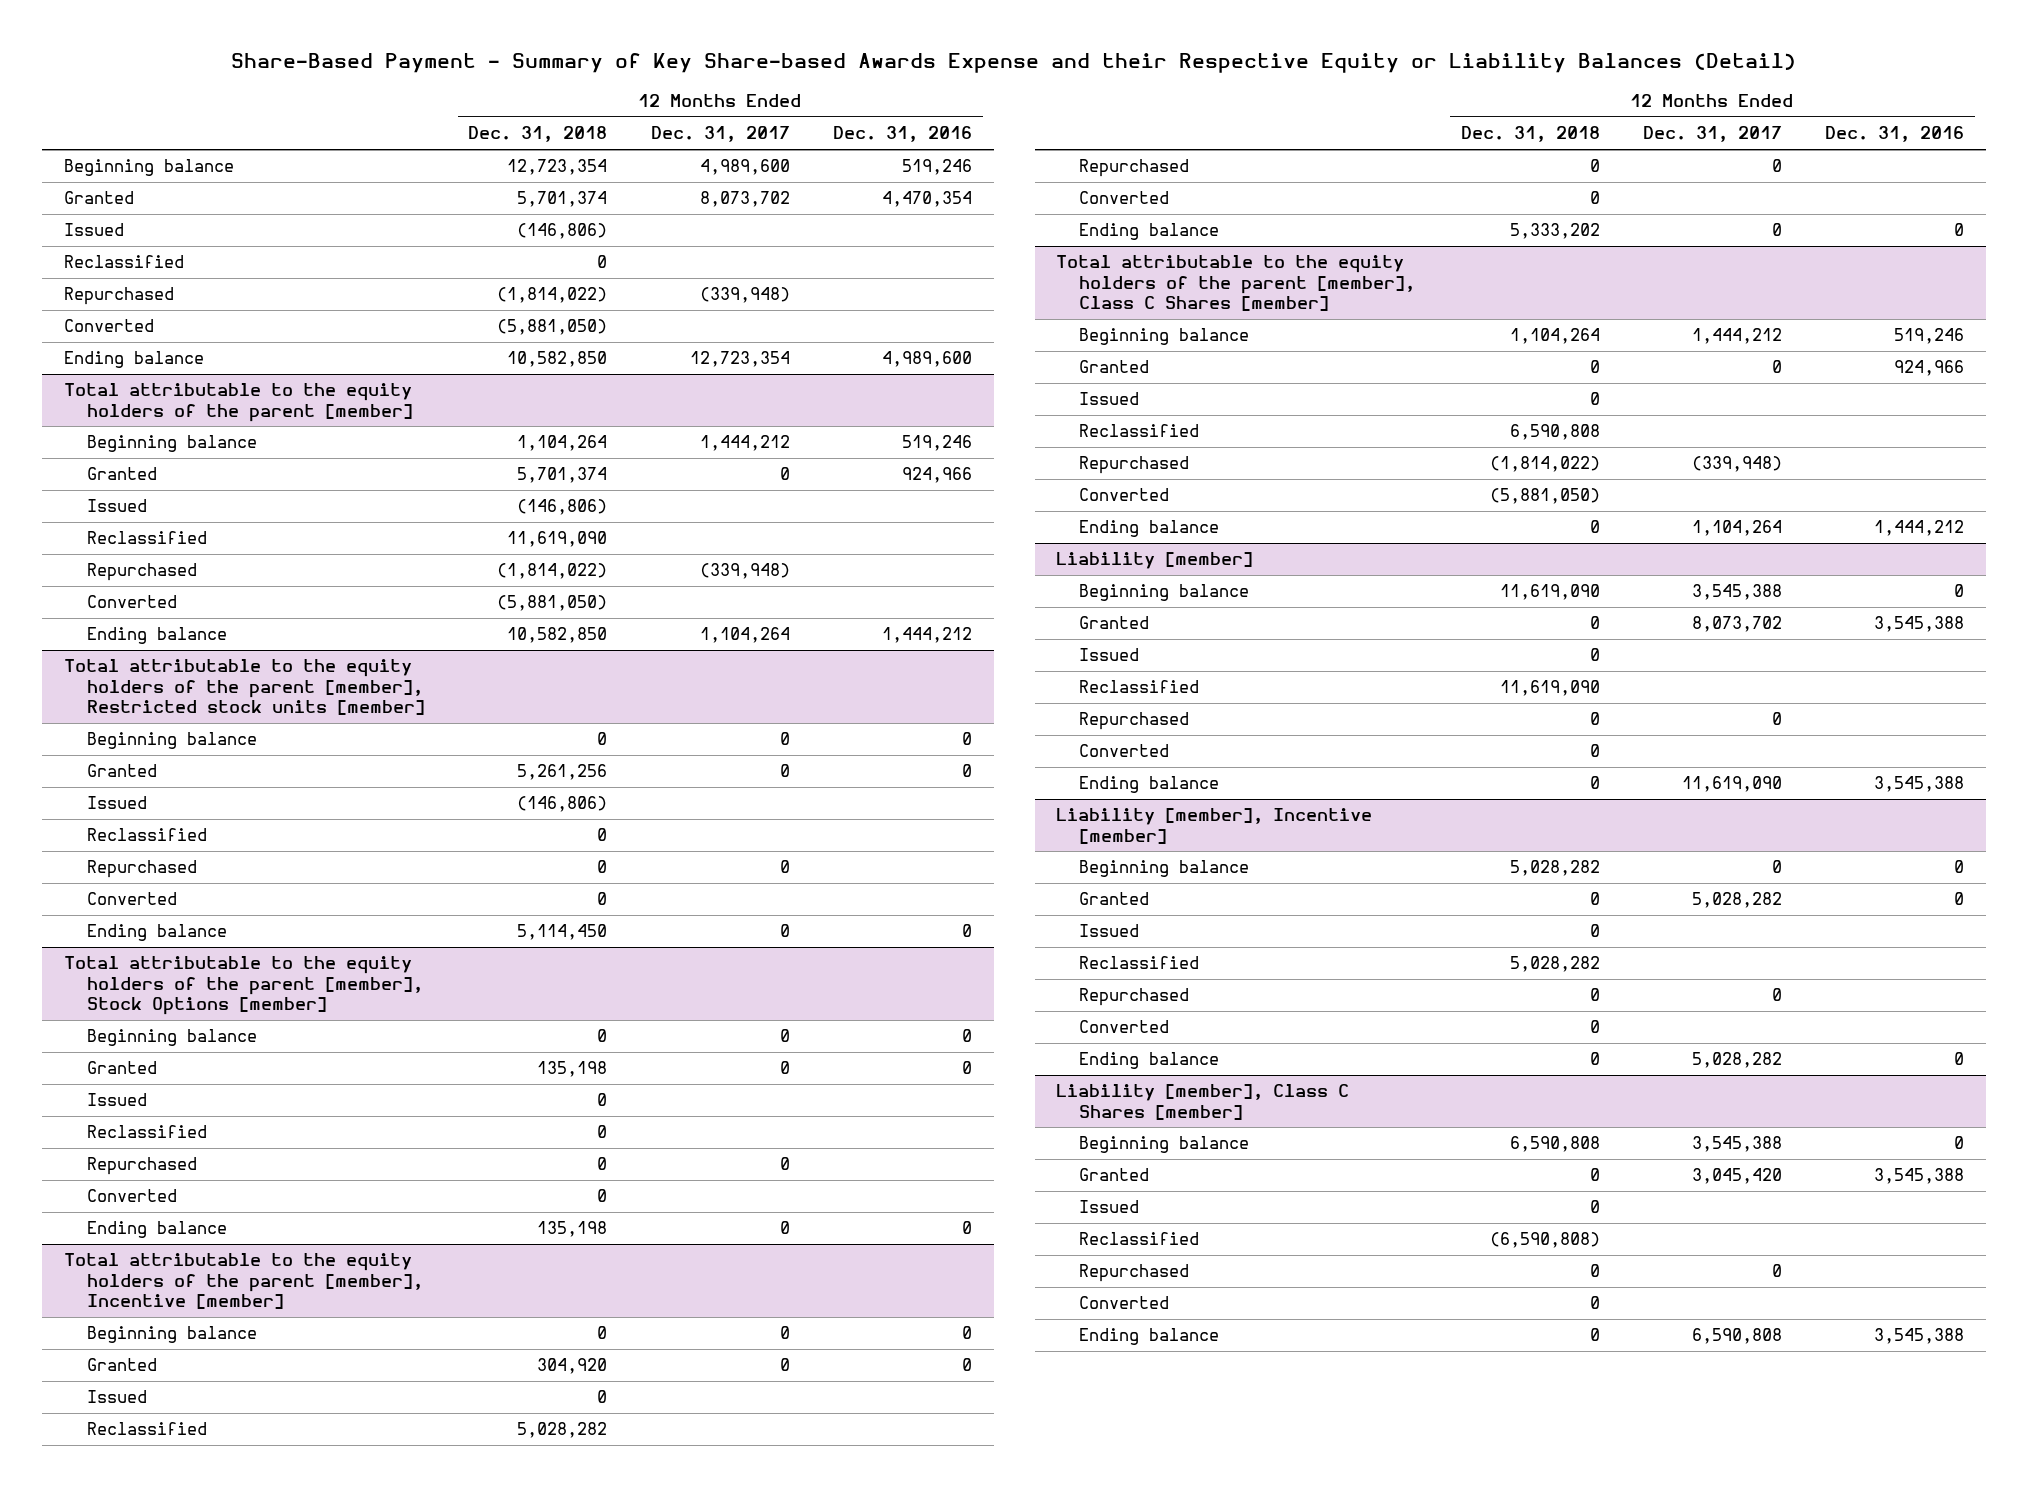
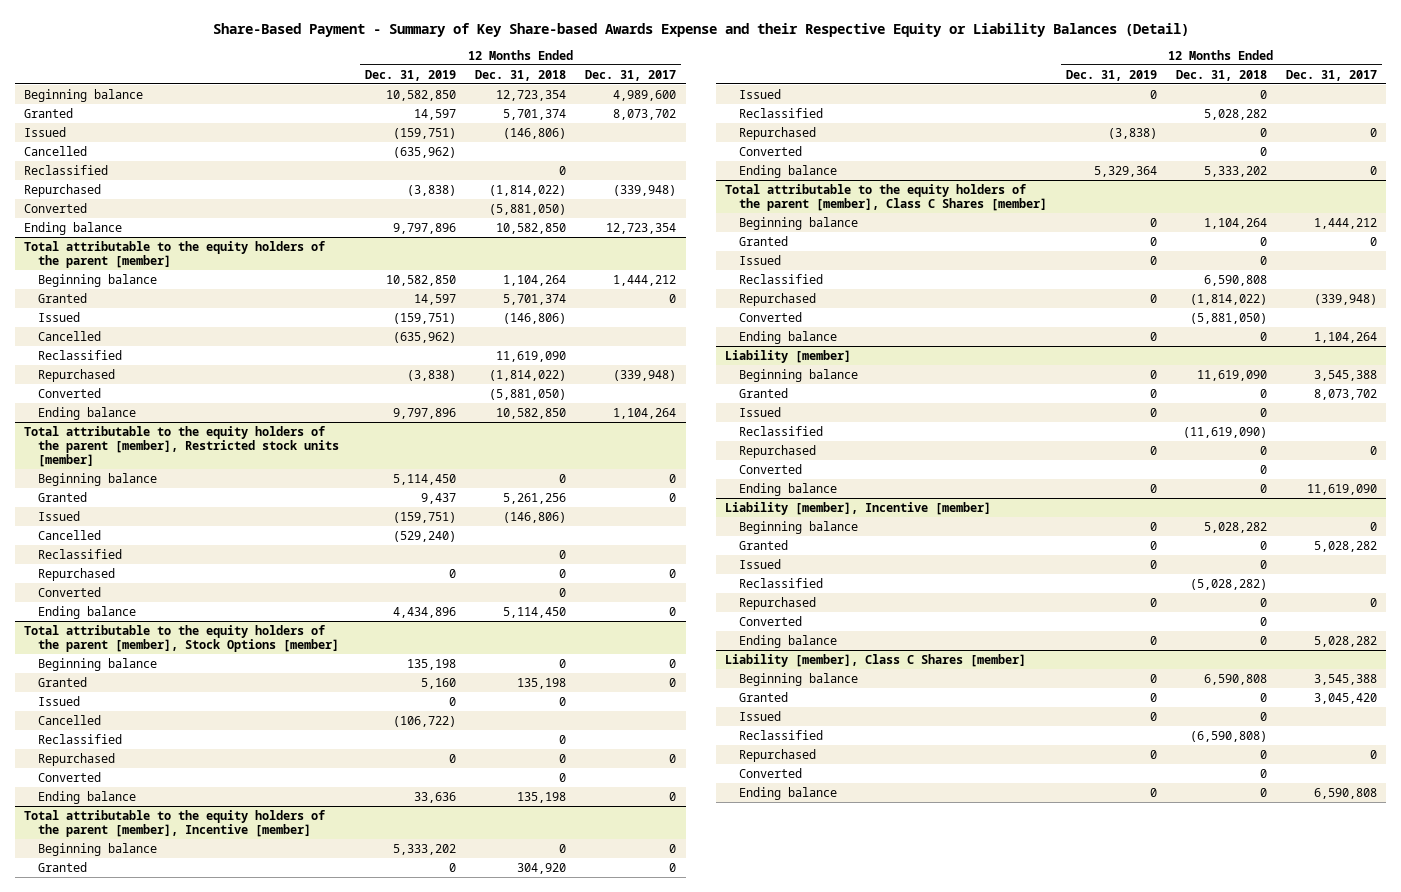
- | 12 Months Ended Dec. 31, 2018 | 12 Months Ended Dec. 31, 2017 | 12 Months Ended Dec. 31, 2016
+ | 12 Months Ended Dec. 31, 2019 | 12 Months Ended Dec. 31, 2018 | 12 Months Ended Dec. 31, 2017
+ Cancelled | (635,962) | |
@ Total attributable to the equity holders of the parent [member]
+ Cancelled | (635,962) | |
@ Total attributable to the equity holders of the parent [member], Restricted stock units [member]
+ Cancelled | (529,240) | |
@ Total attributable to the equity holders of the parent [member], Stock Options [member]
+ Cancelled | (106,722) | |
@ Liability [member]
- Reclassified | 11,619,090 | |
+ Reclassified | | (11,619,090) |
@ Liability [member], Incentive [member]
- Reclassified | 5,028,282 | |
+ Reclassified | | (5,028,282) |

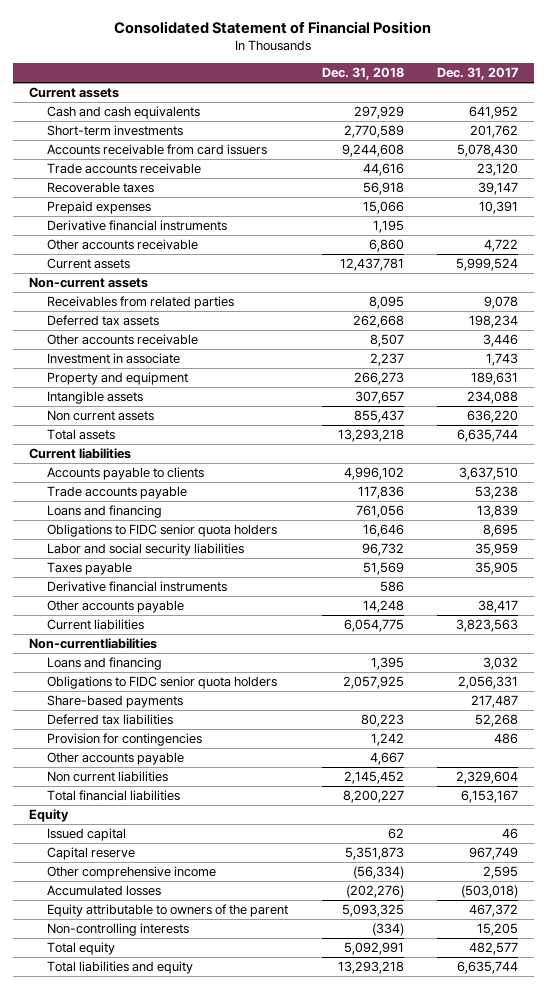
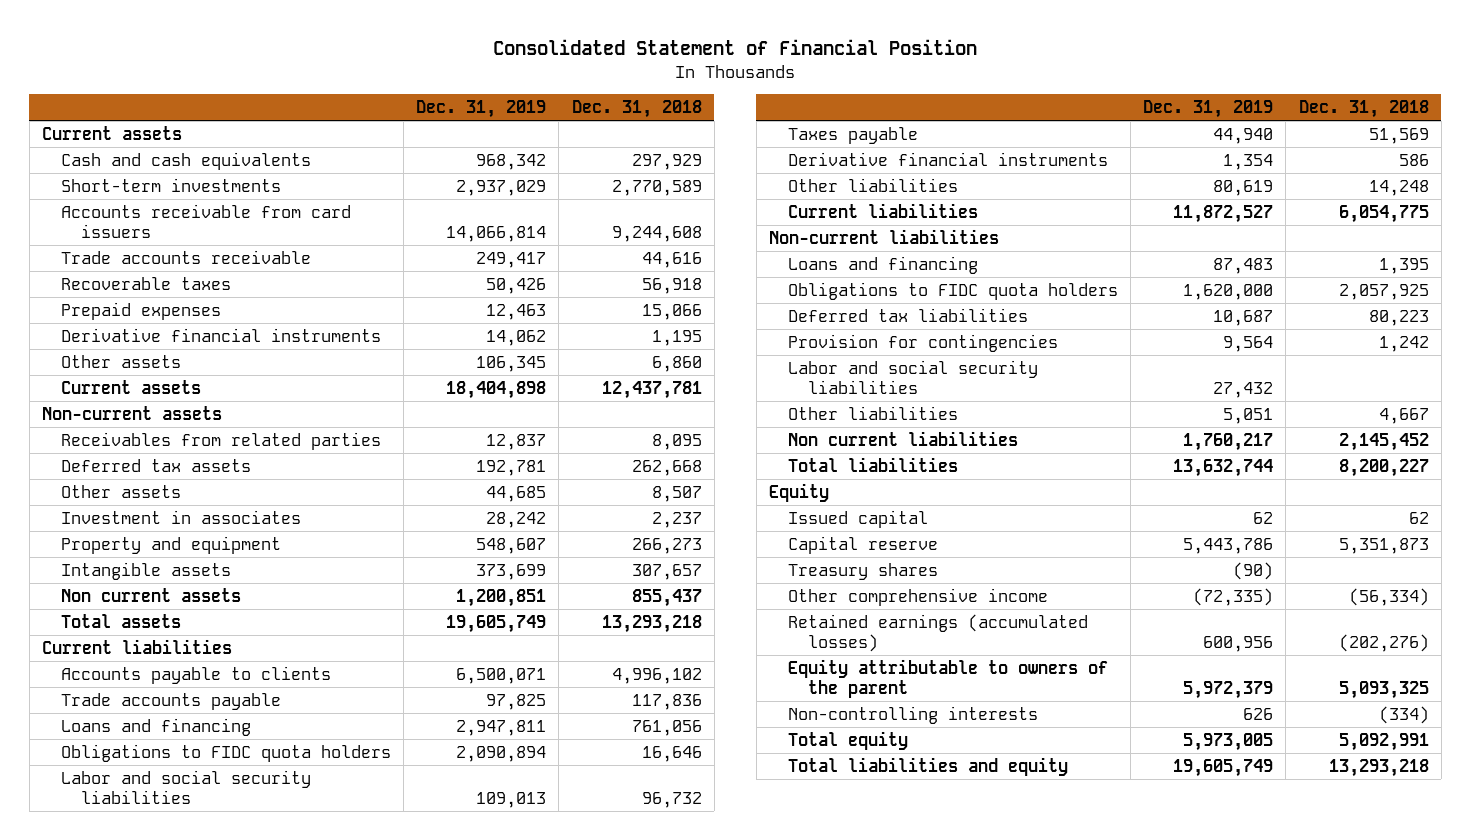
- | Dec. 31, 2018 | Dec. 31, 2017
+ | Dec. 31, 2019 | Dec. 31, 2018
- Other accounts receivable | 6,860 | 4,722
+ Other assets | 106,345 | 6,860
- Other accounts receivable | 8,507 | 3,446
- Investment in associate | 2,237 | 1,743
+ Other assets | 44,685 | 8,507
+ Investment in associates | 28,242 | 2,237
- Obligations to FIDC senior quota holders | 16,646 | 8,695
+ Obligations to FIDC quota holders | 2,090,894 | 16,646
- Other accounts payable | 14,248 | 38,417
+ Other liabilities | 80,619 | 14,248
- Non-currentliabilities
+ Non-current liabilities
- Obligations to FIDC senior quota holders | 2,057,925 | 2,056,331
- Share-based payments | | 217,487
+ Obligations to FIDC quota holders | 1,620,000 | 2,057,925
- Other accounts payable | 4,667 |
+ Labor and social security liabilities | 27,432 |
+ Other liabilities | 5,051 | 4,667
- Total financial liabilities | 8,200,227 | 6,153,167
+ Total liabilities | 13,632,744 | 8,200,227
+ Treasury shares | (90) |
- Accumulated losses | (202,276) | (503,018)
+ Retained earnings (accumulated losses) | 600,956 | (202,276)

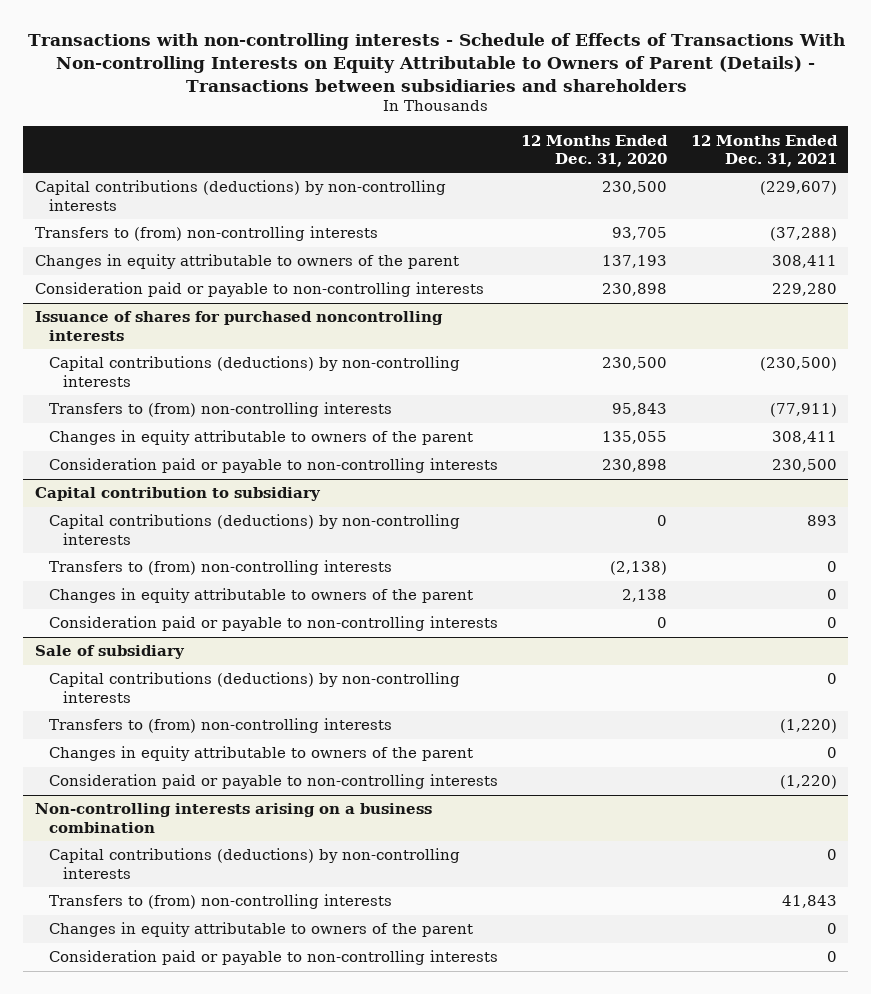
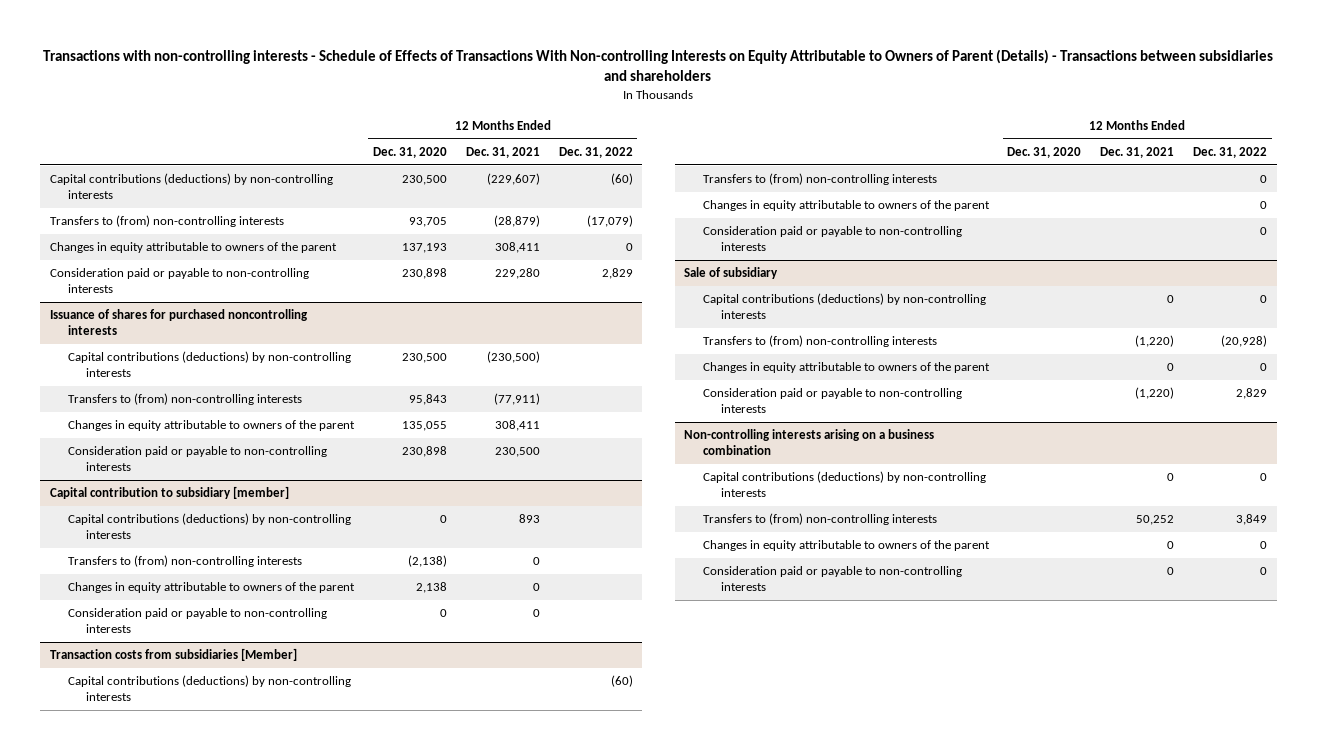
- | 12 Months Ended Dec. 31, 2020 | 12 Months Ended Dec. 31, 2021
+ | 12 Months Ended Dec. 31, 2020 | 12 Months Ended Dec. 31, 2021 | 12 Months Ended Dec. 31, 2022
- Transfers to (from) non-controlling interests | 93,705 | (37,288)
+ Transfers to (from) non-controlling interests | 93,705 | (28,879) | (17,079)
- Capital contribution to subsidiary
+ Capital contribution to subsidiary [member]
+ Transaction costs from subsidiaries [Member]
+ Capital contributions (deductions) by non-controlling interests | | | (60)
+ Transfers to (from) non-controlling interests | | | 0
+ Changes in equity attributable to owners of the parent | | | 0
+ Consideration paid or payable to non-controlling interests | | | 0
@ Non-controlling interests arising on a business combination
- Transfers to (from) non-controlling interests | | 41,843
+ Transfers to (from) non-controlling interests | | 50,252 | 3,849

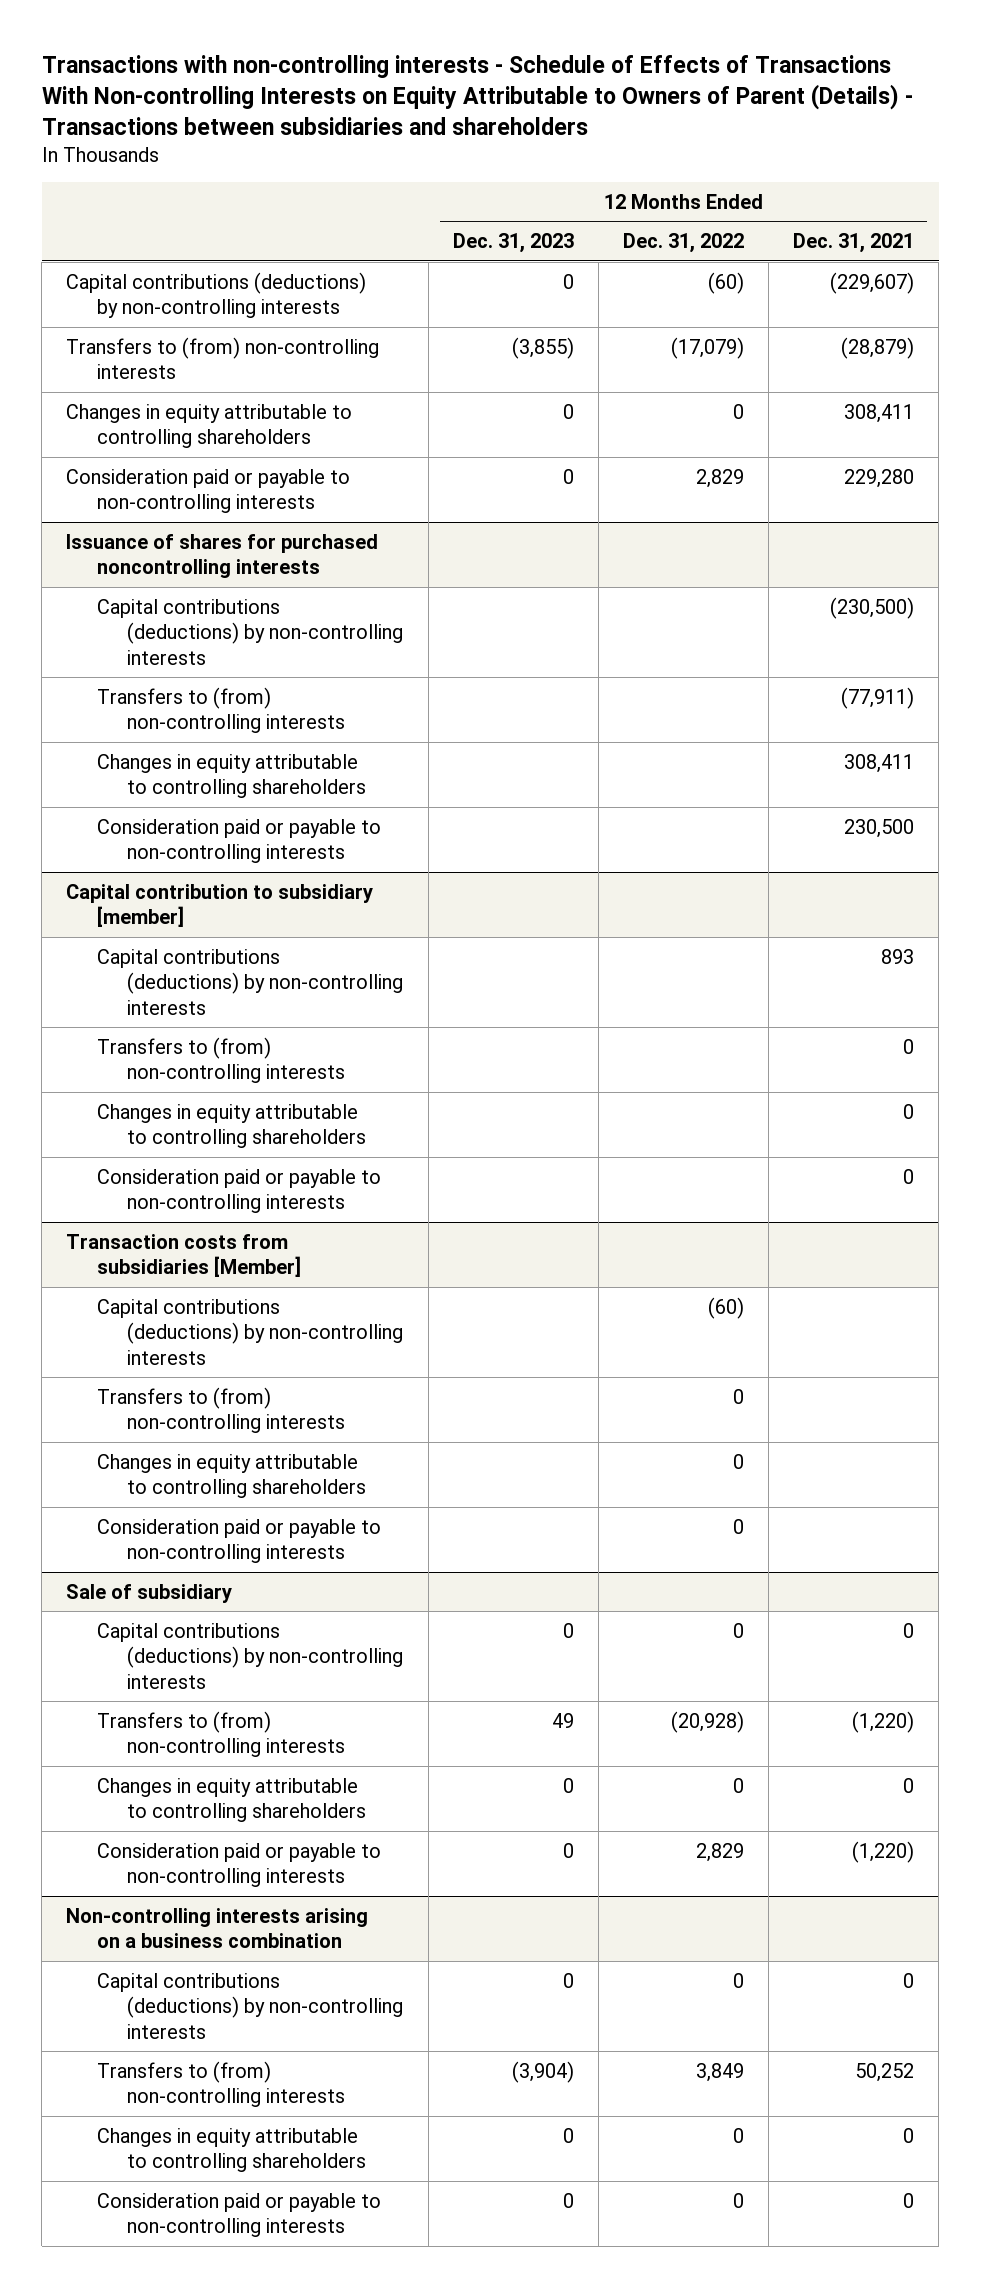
- | 12 Months Ended Dec. 31, 2020 | 12 Months Ended Dec. 31, 2021 | 12 Months Ended Dec. 31, 2022
+ | 12 Months Ended Dec. 31, 2023 | 12 Months Ended Dec. 31, 2022 | 12 Months Ended Dec. 31, 2021
- Changes in equity attributable to owners of the parent | 137,193 | 308,411 | 0
+ Changes in equity attributable to controlling shareholders | 0 | 0 | 308,411
@ Issuance of shares for purchased noncontrolling interests
- Changes in equity attributable to owners of the parent | 135,055 | 308,411 |
+ Changes in equity attributable to controlling shareholders | | | 308,411
@ Capital contribution to subsidiary [member]
- Changes in equity attributable to owners of the parent | 2,138 | 0 |
+ Changes in equity attributable to controlling shareholders | | | 0
@ Transaction costs from subsidiaries [Member]
- Changes in equity attributable to owners of the parent | | | 0
+ Changes in equity attributable to controlling shareholders | | 0 |
@ Sale of subsidiary
- Changes in equity attributable to owners of the parent | | 0 | 0
+ Changes in equity attributable to controlling shareholders | 0 | 0 | 0
@ Non-controlling interests arising on a business combination
- Changes in equity attributable to owners of the parent | | 0 | 0
+ Changes in equity attributable to controlling shareholders | 0 | 0 | 0

